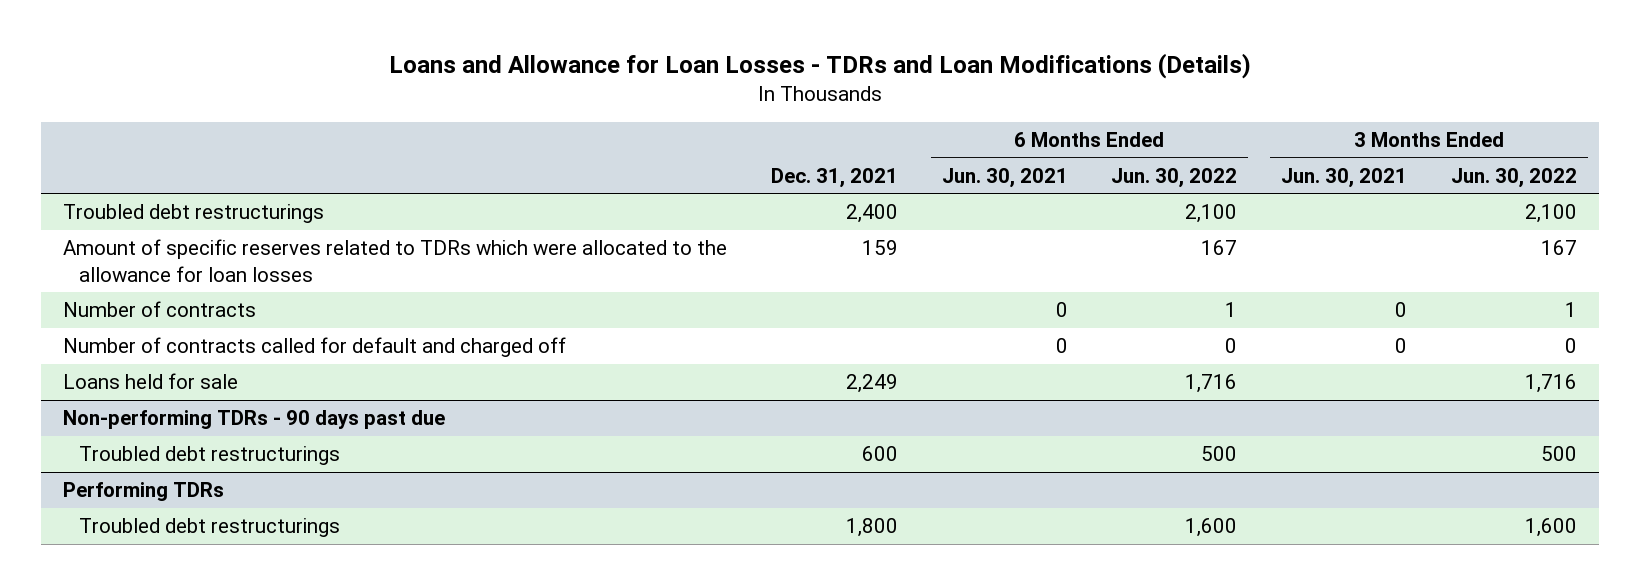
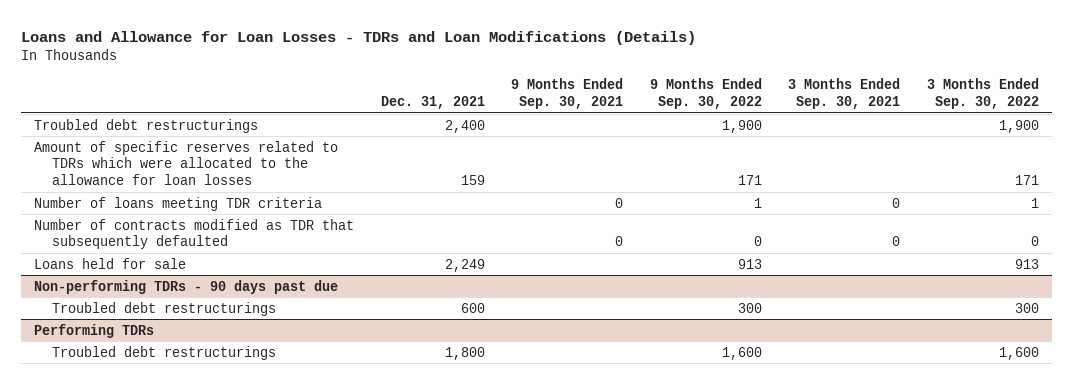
- | Dec. 31, 2021 | 6 Months Ended Jun. 30, 2021 | 6 Months Ended Jun. 30, 2022 | 3 Months Ended Jun. 30, 2021 | 3 Months Ended Jun. 30, 2022
+ | Dec. 31, 2021 | 9 Months Ended Sep. 30, 2021 | 9 Months Ended Sep. 30, 2022 | 3 Months Ended Sep. 30, 2021 | 3 Months Ended Sep. 30, 2022
- Number of contracts | | 0 | 1 | 0 | 1
- Number of contracts called for default and charged off | | 0 | 0 | 0 | 0
+ Number of loans meeting TDR criteria | | 0 | 1 | 0 | 1
+ Number of contracts modified as TDR that subsequently defaulted | | 0 | 0 | 0 | 0

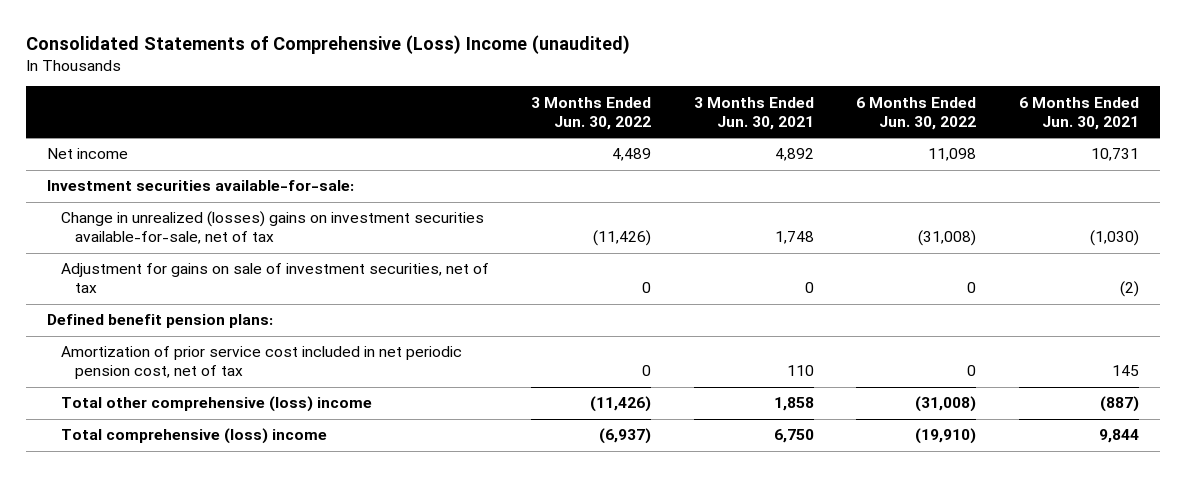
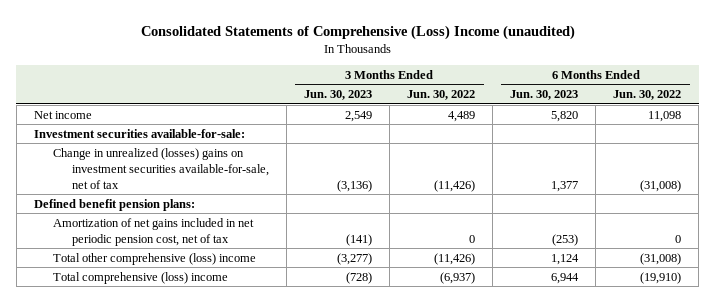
- | 3 Months Ended Jun. 30, 2022 | 3 Months Ended Jun. 30, 2021 | 6 Months Ended Jun. 30, 2022 | 6 Months Ended Jun. 30, 2021
+ | 3 Months Ended Jun. 30, 2023 | 3 Months Ended Jun. 30, 2022 | 6 Months Ended Jun. 30, 2023 | 6 Months Ended Jun. 30, 2022
- Adjustment for gains on sale of investment securities, net of tax | 0 | 0 | 0 | (2)
- Amortization of prior service cost included in net periodic pension cost, net of tax | 0 | 110 | 0 | 145
+ Amortization of net gains included in net periodic pension cost, net of tax | (141) | 0 | (253) | 0

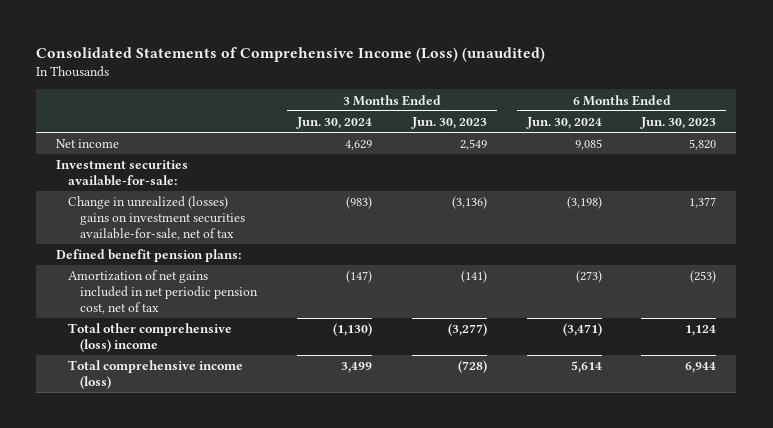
- Consolidated Statements of Comprehensive (Loss) Income (unaudited)
+ Consolidated Statements of Comprehensive Income (Loss) (unaudited)
- | 3 Months Ended Jun. 30, 2023 | 3 Months Ended Jun. 30, 2022 | 6 Months Ended Jun. 30, 2023 | 6 Months Ended Jun. 30, 2022
+ | 3 Months Ended Jun. 30, 2024 | 3 Months Ended Jun. 30, 2023 | 6 Months Ended Jun. 30, 2024 | 6 Months Ended Jun. 30, 2023
- Total comprehensive (loss) income | (728) | (6,937) | 6,944 | (19,910)
+ Total comprehensive income (loss) | 3,499 | (728) | 5,614 | 6,944

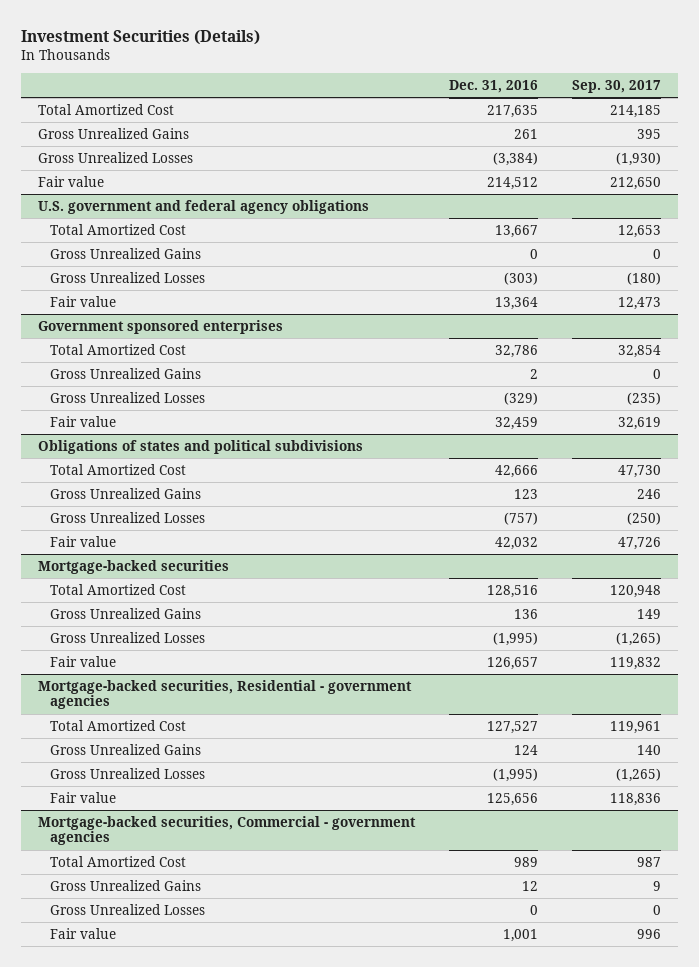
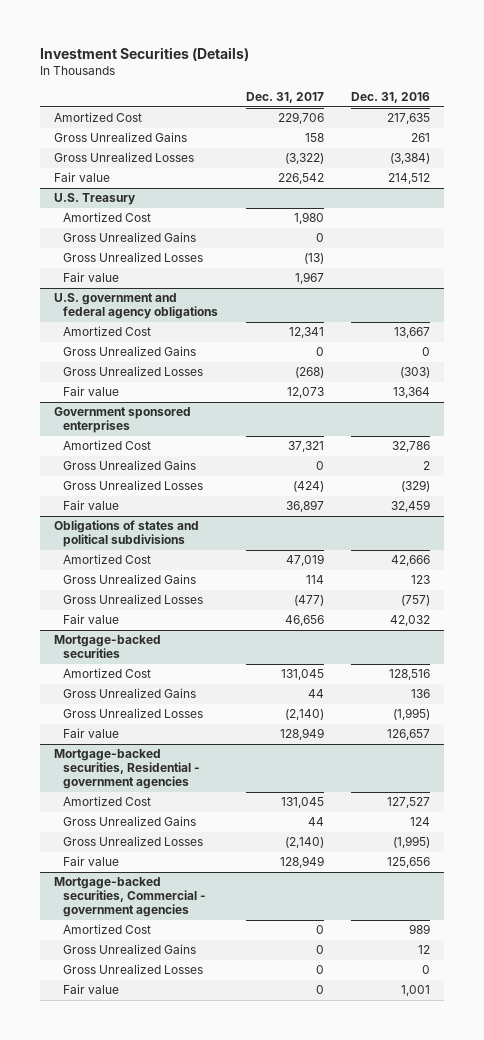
- | Dec. 31, 2016 | Sep. 30, 2017
+ | Dec. 31, 2017 | Dec. 31, 2016
- Total Amortized Cost | 217,635 | 214,185
+ Amortized Cost | 229,706 | 217,635
+ U.S. Treasury
+ Amortized Cost | 1,980 |
+ Gross Unrealized Gains | 0 |
+ Gross Unrealized Losses | (13) |
+ Fair value | 1,967 |
@ U.S. government and federal agency obligations
- Total Amortized Cost | 13,667 | 12,653
+ Amortized Cost | 12,341 | 13,667
@ Government sponsored enterprises
- Total Amortized Cost | 32,786 | 32,854
+ Amortized Cost | 37,321 | 32,786
@ Obligations of states and political subdivisions
- Total Amortized Cost | 42,666 | 47,730
+ Amortized Cost | 47,019 | 42,666
@ Mortgage-backed securities
- Total Amortized Cost | 128,516 | 120,948
+ Amortized Cost | 131,045 | 128,516
@ Mortgage-backed securities, Residential - government agencies
- Total Amortized Cost | 127,527 | 119,961
+ Amortized Cost | 131,045 | 127,527
@ Mortgage-backed securities, Commercial - government agencies
- Total Amortized Cost | 989 | 987
+ Amortized Cost | 0 | 989

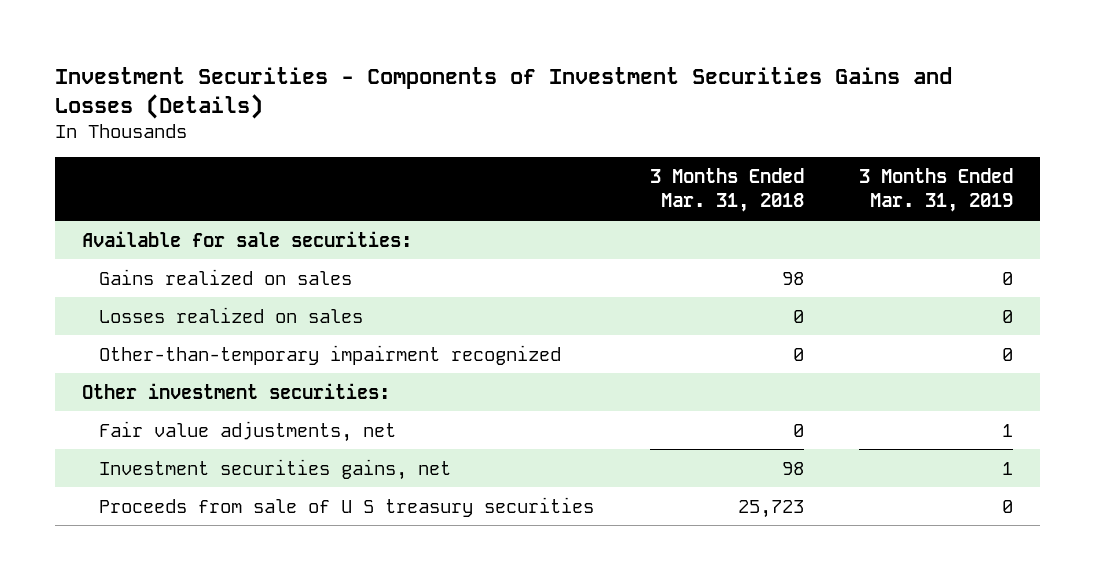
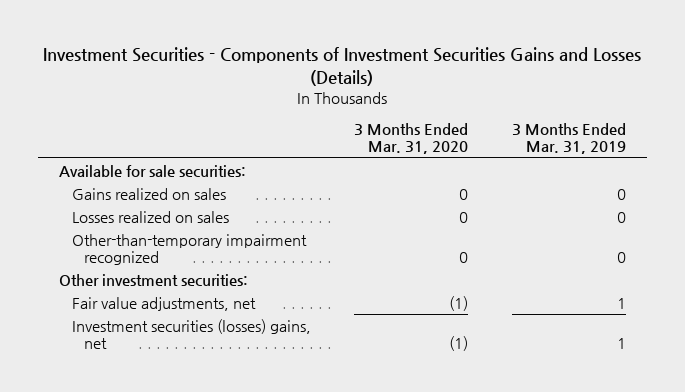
- | 3 Months Ended Mar. 31, 2018 | 3 Months Ended Mar. 31, 2019
+ | 3 Months Ended Mar. 31, 2020 | 3 Months Ended Mar. 31, 2019
- Investment securities gains, net | 98 | 1
- Proceeds from sale of U S treasury securities | 25,723 | 0
+ Investment securities (losses) gains, net | (1) | 1

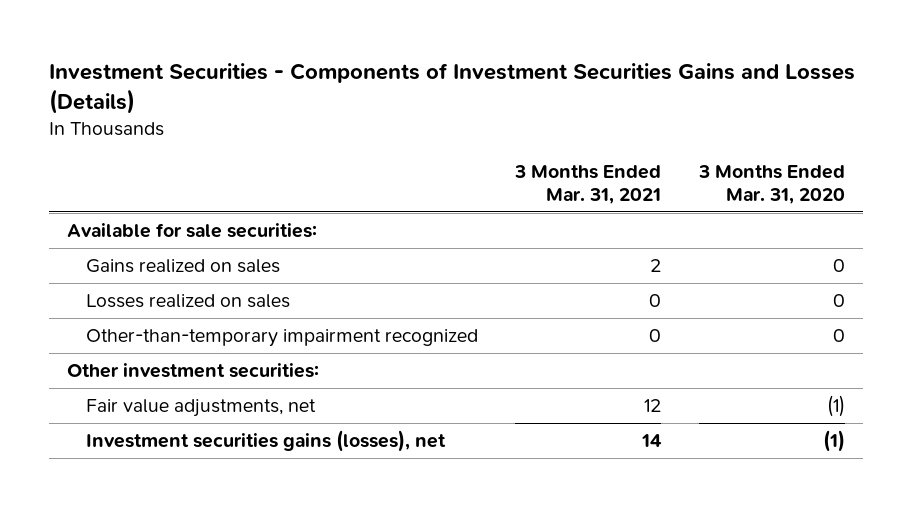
- | 3 Months Ended Mar. 31, 2020 | 3 Months Ended Mar. 31, 2019
+ | 3 Months Ended Mar. 31, 2021 | 3 Months Ended Mar. 31, 2020
- Investment securities (losses) gains, net | (1) | 1
+ Investment securities gains (losses), net | 14 | (1)

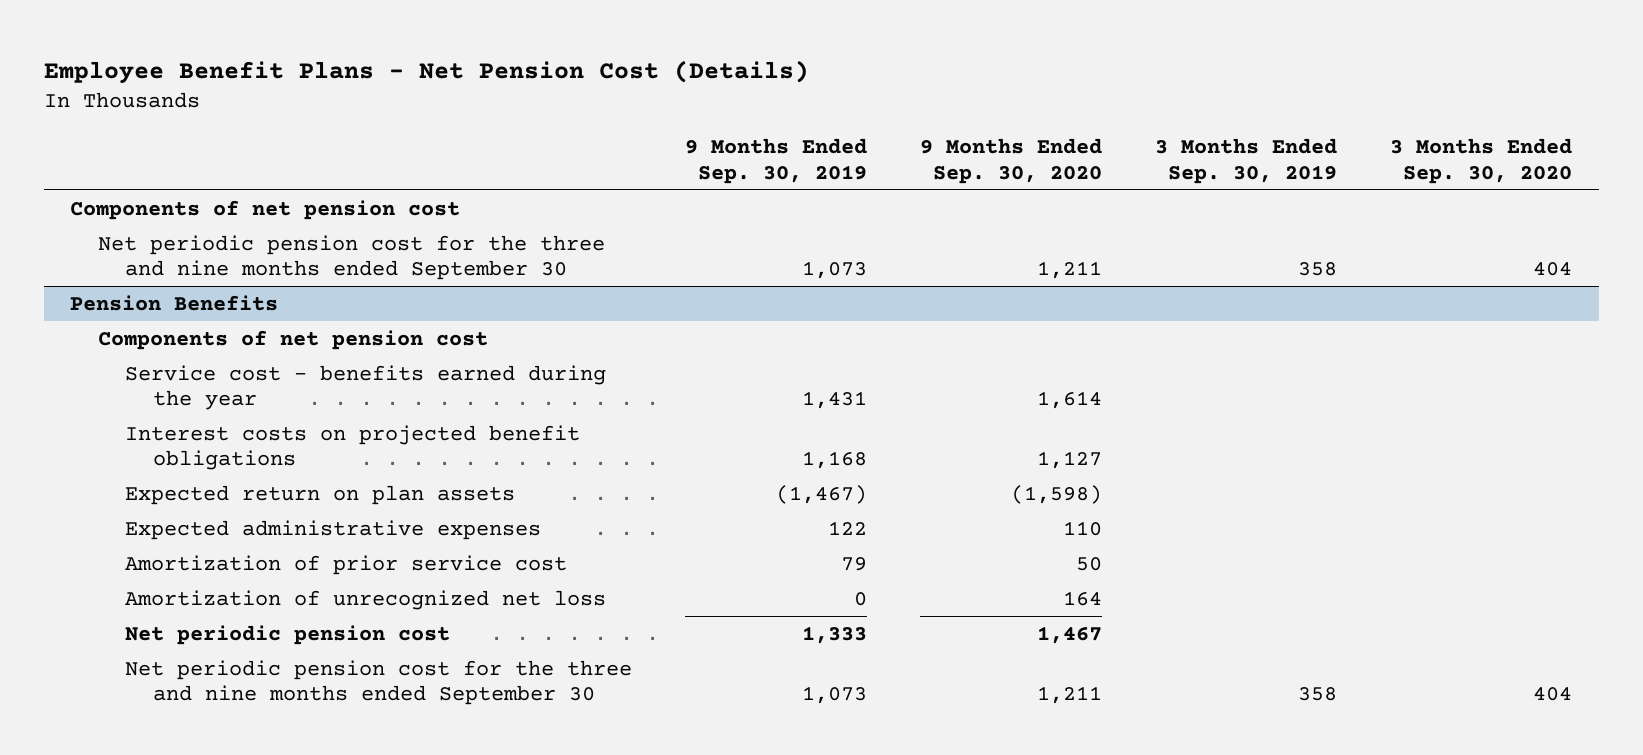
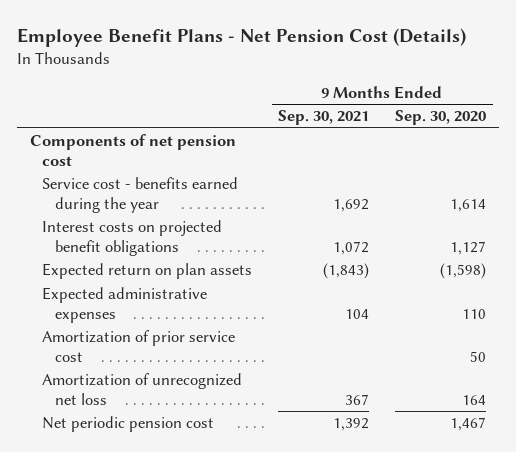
- | 9 Months Ended Sep. 30, 2019 | 9 Months Ended Sep. 30, 2020 | 3 Months Ended Sep. 30, 2019 | 3 Months Ended Sep. 30, 2020
+ | 9 Months Ended Sep. 30, 2021 | 9 Months Ended Sep. 30, 2020
- Net periodic pension cost for the three and nine months ended September 30 | 1,073 | 1,211 | 358 | 404
- Pension Benefits
- Components of net pension cost
- Net periodic pension cost for the three and nine months ended September 30 | 1,073 | 1,211 | 358 | 404

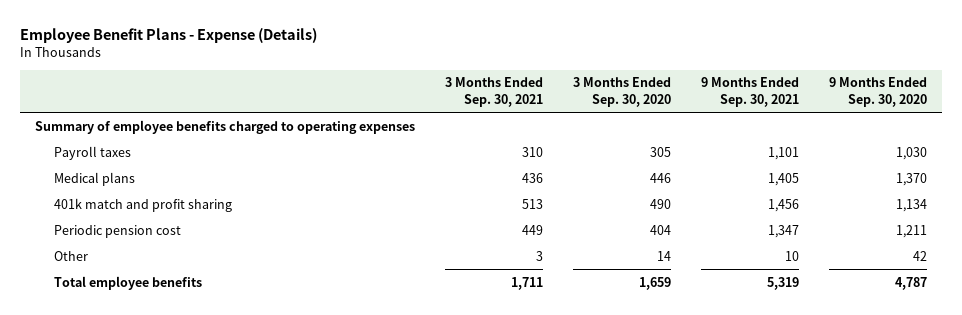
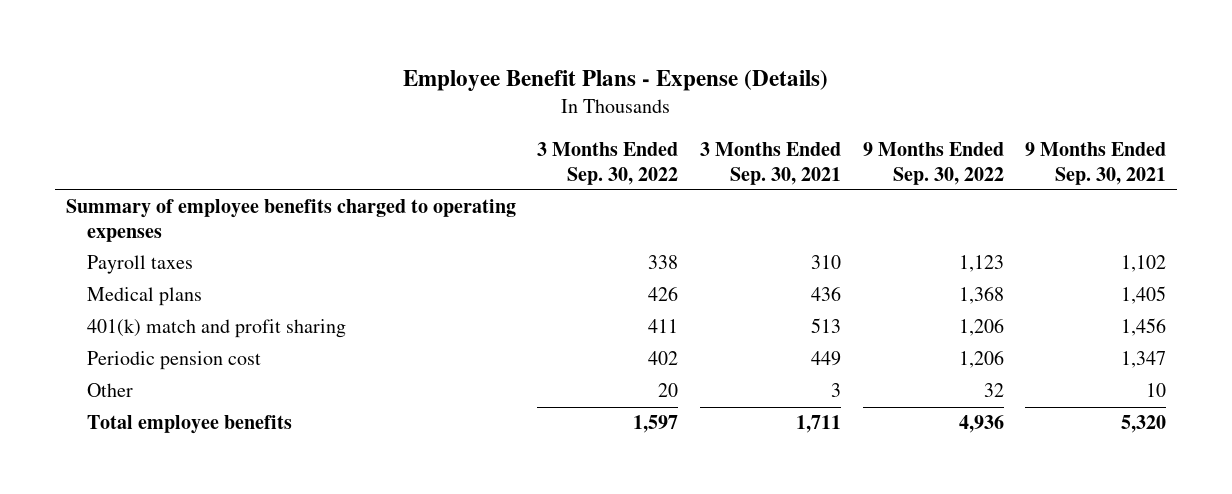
- | 3 Months Ended Sep. 30, 2021 | 3 Months Ended Sep. 30, 2020 | 9 Months Ended Sep. 30, 2021 | 9 Months Ended Sep. 30, 2020
+ | 3 Months Ended Sep. 30, 2022 | 3 Months Ended Sep. 30, 2021 | 9 Months Ended Sep. 30, 2022 | 9 Months Ended Sep. 30, 2021
- Payroll taxes | 310 | 305 | 1,101 | 1,030
+ Payroll taxes | 338 | 310 | 1,123 | 1,102
- 401k match and profit sharing | 513 | 490 | 1,456 | 1,134
+ 401(k) match and profit sharing | 411 | 513 | 1,206 | 1,456
- Total employee benefits | 1,711 | 1,659 | 5,319 | 4,787
+ Total employee benefits | 1,597 | 1,711 | 4,936 | 5,320

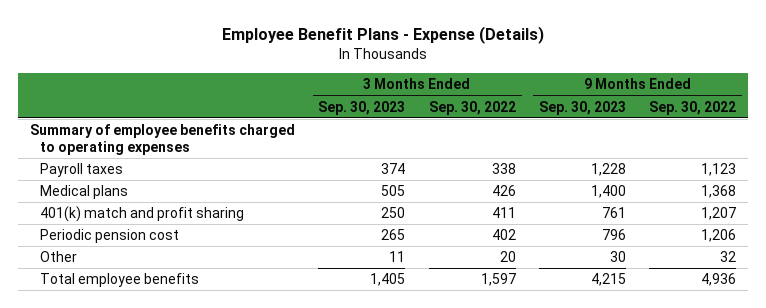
- | 3 Months Ended Sep. 30, 2022 | 3 Months Ended Sep. 30, 2021 | 9 Months Ended Sep. 30, 2022 | 9 Months Ended Sep. 30, 2021
+ | 3 Months Ended Sep. 30, 2023 | 3 Months Ended Sep. 30, 2022 | 9 Months Ended Sep. 30, 2023 | 9 Months Ended Sep. 30, 2022
- 401(k) match and profit sharing | 411 | 513 | 1,206 | 1,456
+ 401(k) match and profit sharing | 250 | 411 | 761 | 1,207

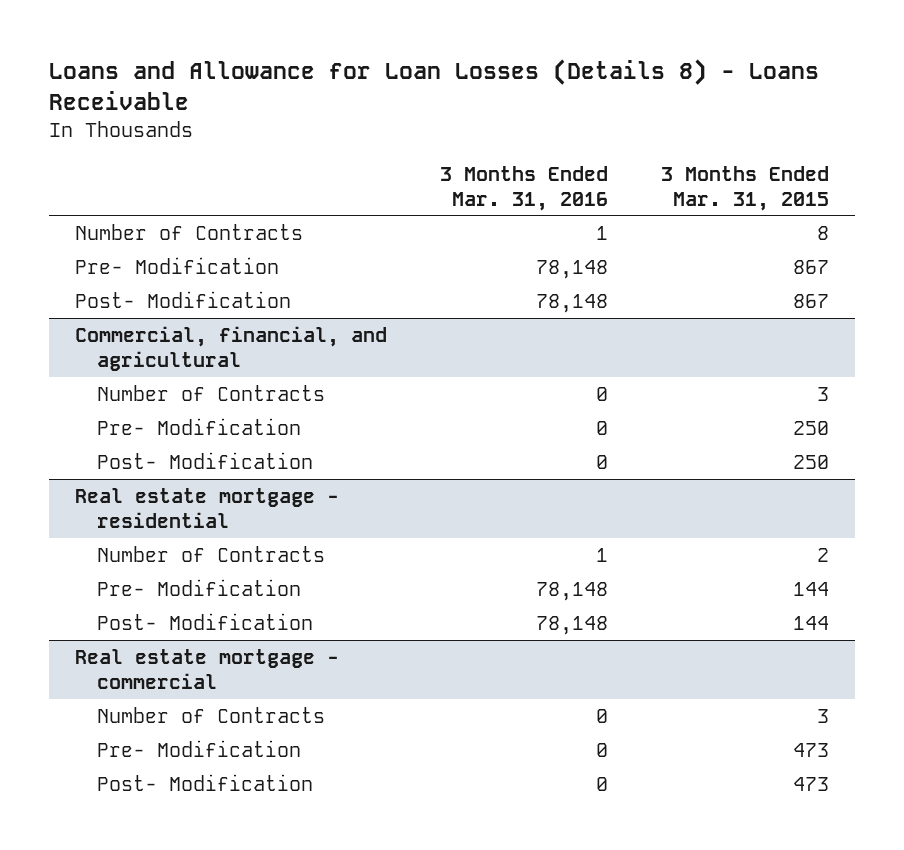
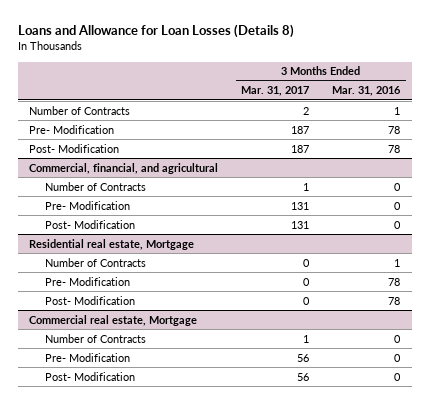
- Loans and Allowance for Loan Losses (Details 8) - Loans Receivable
+ Loans and Allowance for Loan Losses (Details 8)
- | 3 Months Ended Mar. 31, 2016 | 3 Months Ended Mar. 31, 2015
+ | 3 Months Ended Mar. 31, 2017 | 3 Months Ended Mar. 31, 2016
- Pre- Modification | 78,148 | 867
- Post- Modification | 78,148 | 867
+ Pre- Modification | 187 | 78
+ Post- Modification | 187 | 78
- Real estate mortgage - residential
+ Residential real estate, Mortgage
- Pre- Modification | 78,148 | 144
- Post- Modification | 78,148 | 144
- Real estate mortgage - commercial
+ Pre- Modification | 0 | 78
+ Post- Modification | 0 | 78
+ Commercial real estate, Mortgage

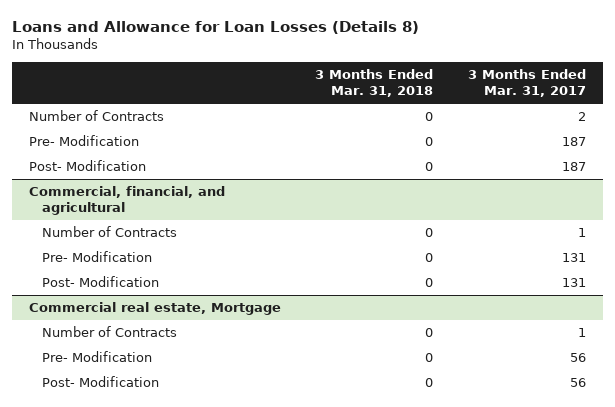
- | 3 Months Ended Mar. 31, 2017 | 3 Months Ended Mar. 31, 2016
+ | 3 Months Ended Mar. 31, 2018 | 3 Months Ended Mar. 31, 2017
- Residential real estate, Mortgage
- Number of Contracts | 0 | 1
- Pre- Modification | 0 | 78
- Post- Modification | 0 | 78

